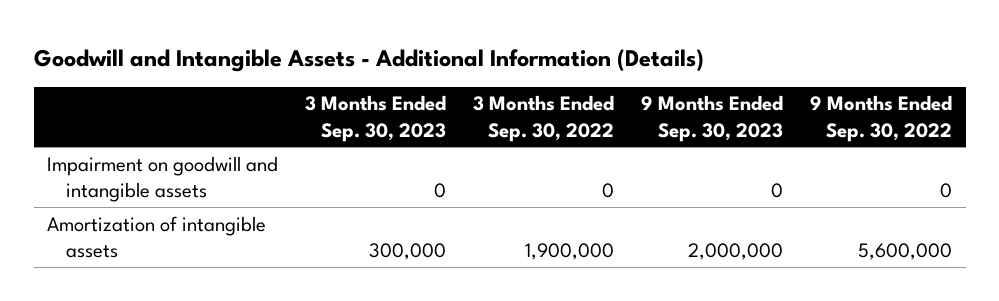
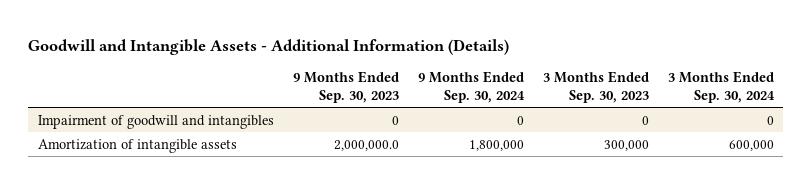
- | 3 Months Ended Sep. 30, 2023 | 3 Months Ended Sep. 30, 2022 | 9 Months Ended Sep. 30, 2023 | 9 Months Ended Sep. 30, 2022
+ | 9 Months Ended Sep. 30, 2023 | 9 Months Ended Sep. 30, 2024 | 3 Months Ended Sep. 30, 2023 | 3 Months Ended Sep. 30, 2024
- Impairment on goodwill and intangible assets | 0 | 0 | 0 | 0
- Amortization of intangible assets | 300,000 | 1,900,000 | 2,000,000 | 5,600,000
+ Impairment of goodwill and intangibles | 0 | 0 | 0 | 0
+ Amortization of intangible assets | 2,000,000.0 | 1,800,000 | 300,000 | 600,000

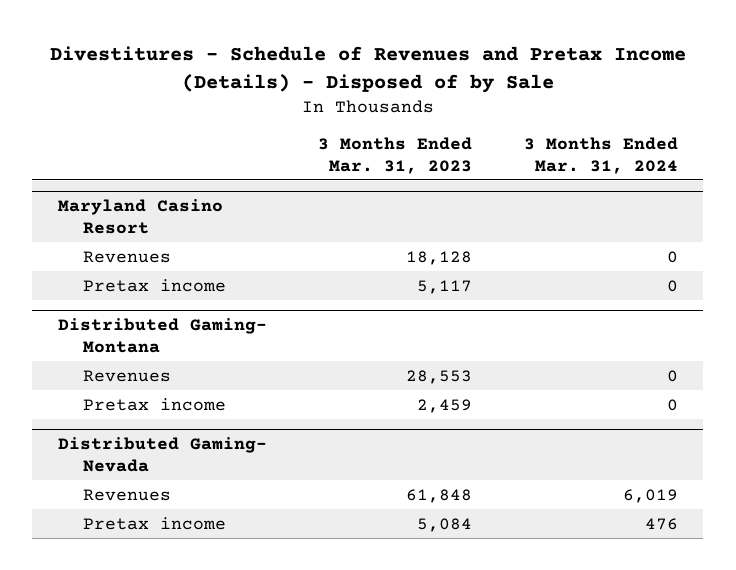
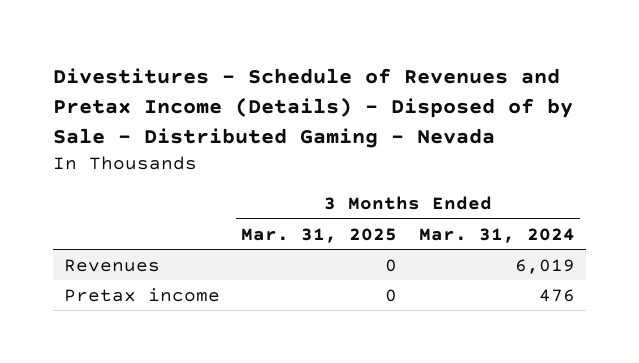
- Divestitures - Schedule of Revenues and Pretax Income (Details) - Disposed of by Sale
+ Divestitures - Schedule of Revenues and Pretax Income (Details) - Disposed of by Sale - Distributed Gaming - Nevada
- | 3 Months Ended Mar. 31, 2023 | 3 Months Ended Mar. 31, 2024
+ | 3 Months Ended Mar. 31, 2025 | 3 Months Ended Mar. 31, 2024
- Maryland Casino Resort
- Revenues | 18,128 | 0
- Pretax income | 5,117 | 0
- Distributed Gaming- Montana
- Revenues | 28,553 | 0
- Pretax income | 2,459 | 0
- Distributed Gaming- Nevada

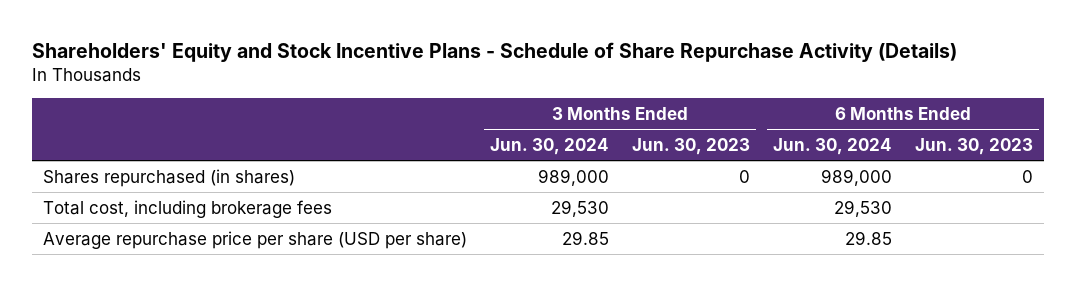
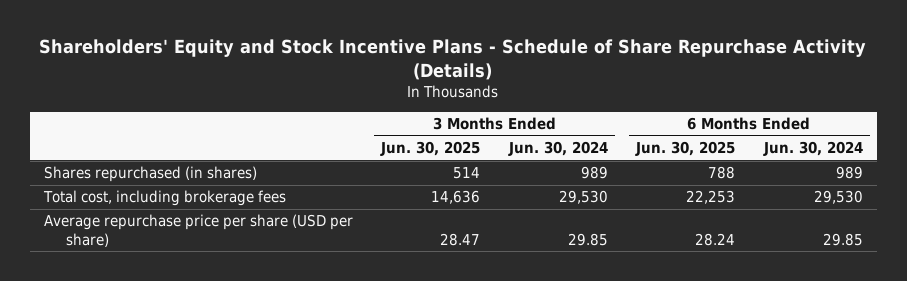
- | 3 Months Ended Jun. 30, 2024 | 3 Months Ended Jun. 30, 2023 | 6 Months Ended Jun. 30, 2024 | 6 Months Ended Jun. 30, 2023
+ | 3 Months Ended Jun. 30, 2025 | 3 Months Ended Jun. 30, 2024 | 6 Months Ended Jun. 30, 2025 | 6 Months Ended Jun. 30, 2024
- Shares repurchased (in shares) | 989,000 | 0 | 989,000 | 0
+ Shares repurchased (in shares) | 514 | 989 | 788 | 989

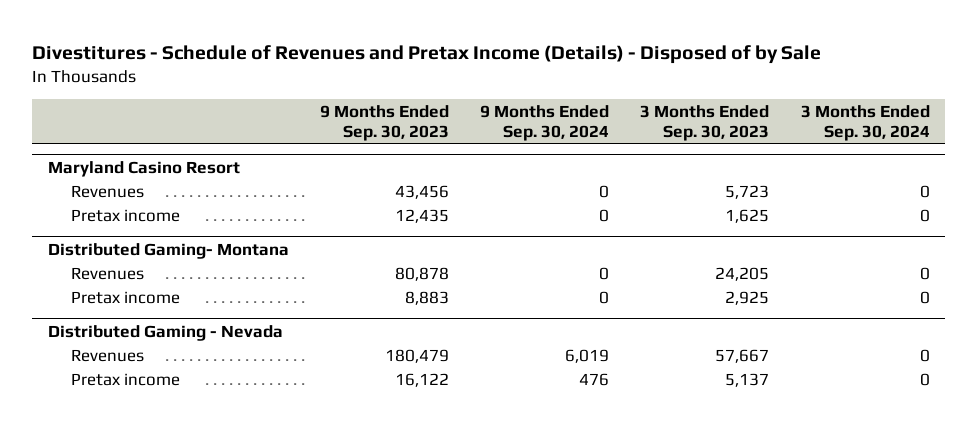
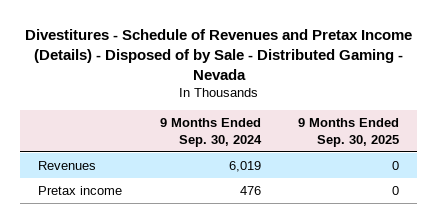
- Divestitures - Schedule of Revenues and Pretax Income (Details) - Disposed of by Sale
+ Divestitures - Schedule of Revenues and Pretax Income (Details) - Disposed of by Sale - Distributed Gaming - Nevada
- | 9 Months Ended Sep. 30, 2023 | 9 Months Ended Sep. 30, 2024 | 3 Months Ended Sep. 30, 2023 | 3 Months Ended Sep. 30, 2024
+ | 9 Months Ended Sep. 30, 2024 | 9 Months Ended Sep. 30, 2025
- Maryland Casino Resort
- Revenues | 43,456 | 0 | 5,723 | 0
- Pretax income | 12,435 | 0 | 1,625 | 0
- Distributed Gaming- Montana
- Revenues | 80,878 | 0 | 24,205 | 0
- Pretax income | 8,883 | 0 | 2,925 | 0
- Distributed Gaming - Nevada

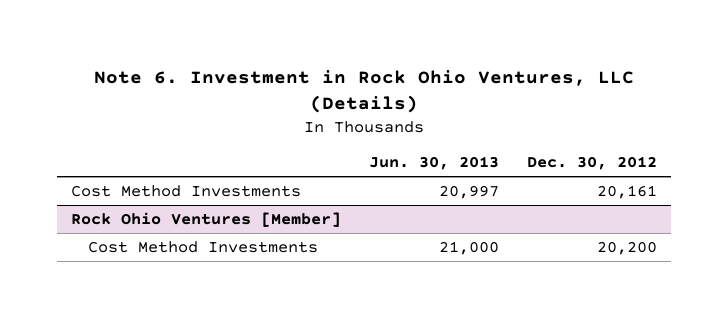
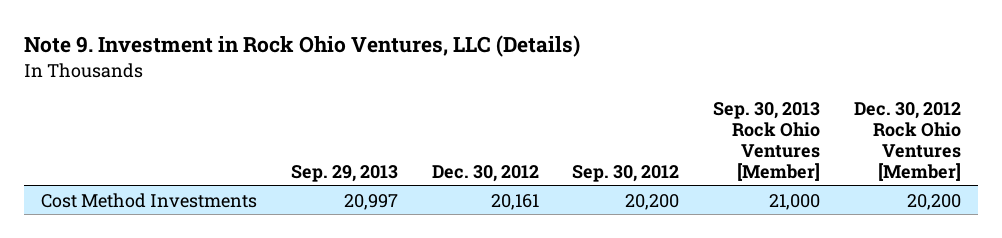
- Note 6. Investment in Rock Ohio Ventures, LLC (Details)
+ Note 9. Investment in Rock Ohio Ventures, LLC (Details)
- | Jun. 30, 2013 | Dec. 30, 2012
+ | Sep. 29, 2013 | Dec. 30, 2012 | Sep. 30, 2012 | Sep. 30, 2013 Rock Ohio Ventures [Member] | Dec. 30, 2012 Rock Ohio Ventures [Member]
- Rock Ohio Ventures [Member]
- Cost Method Investments | 21,000 | 20,200

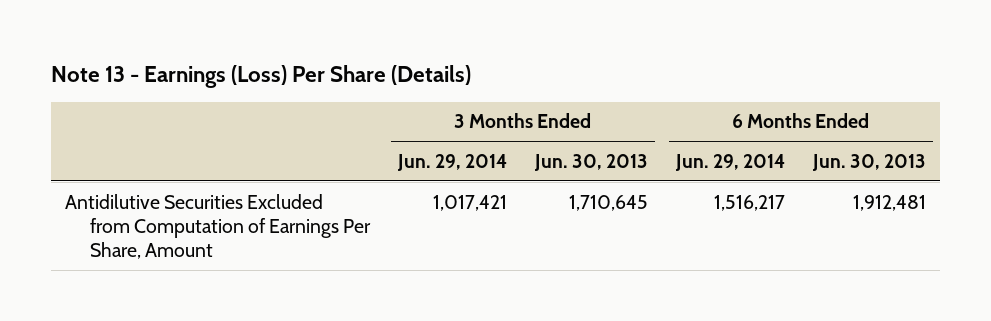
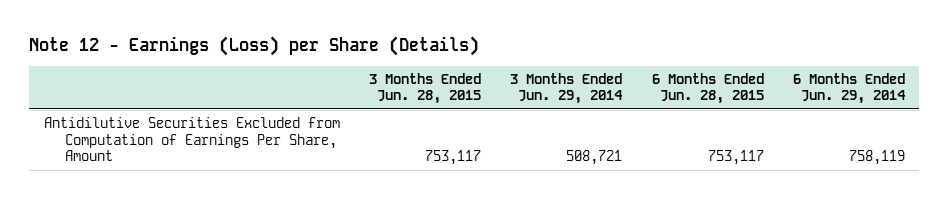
- Note 13 - Earnings (Loss) Per Share (Details)
+ Note 12 - Earnings (Loss) per Share (Details)
- | 3 Months Ended Jun. 29, 2014 | 3 Months Ended Jun. 30, 2013 | 6 Months Ended Jun. 29, 2014 | 6 Months Ended Jun. 30, 2013
+ | 3 Months Ended Jun. 28, 2015 | 3 Months Ended Jun. 29, 2014 | 6 Months Ended Jun. 28, 2015 | 6 Months Ended Jun. 29, 2014
- Antidilutive Securities Excluded from Computation of Earnings Per Share, Amount | 1,017,421 | 1,710,645 | 1,516,217 | 1,912,481
+ Antidilutive Securities Excluded from Computation of Earnings Per Share, Amount | 753,117 | 508,721 | 753,117 | 758,119

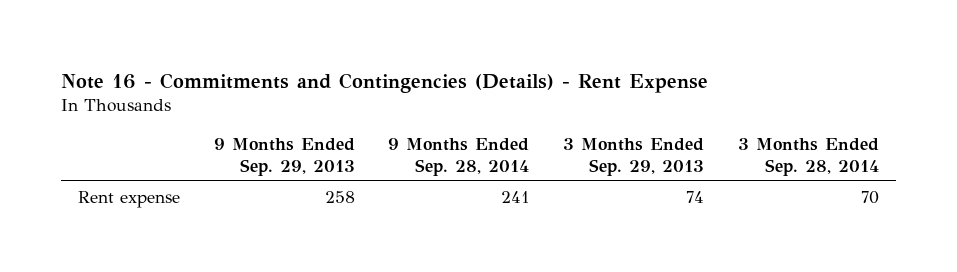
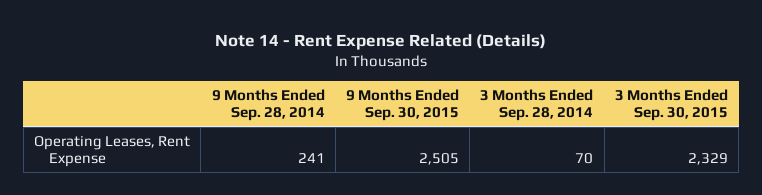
- Note 16 - Commitments and Contingencies (Details) - Rent Expense
+ Note 14 - Rent Expense Related (Details)
- | 9 Months Ended Sep. 29, 2013 | 9 Months Ended Sep. 28, 2014 | 3 Months Ended Sep. 29, 2013 | 3 Months Ended Sep. 28, 2014
+ | 9 Months Ended Sep. 28, 2014 | 9 Months Ended Sep. 30, 2015 | 3 Months Ended Sep. 28, 2014 | 3 Months Ended Sep. 30, 2015
- Rent expense | 258 | 241 | 74 | 70
+ Operating Leases, Rent Expense | 241 | 2,505 | 70 | 2,329

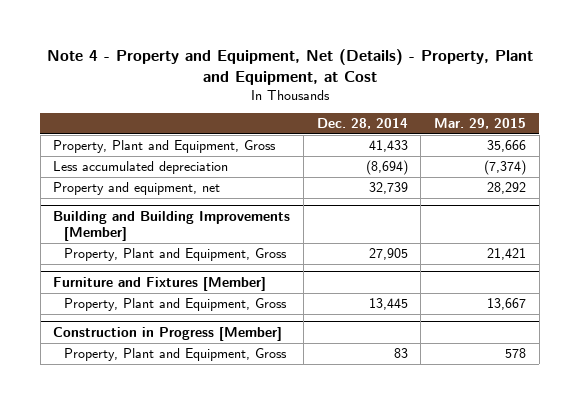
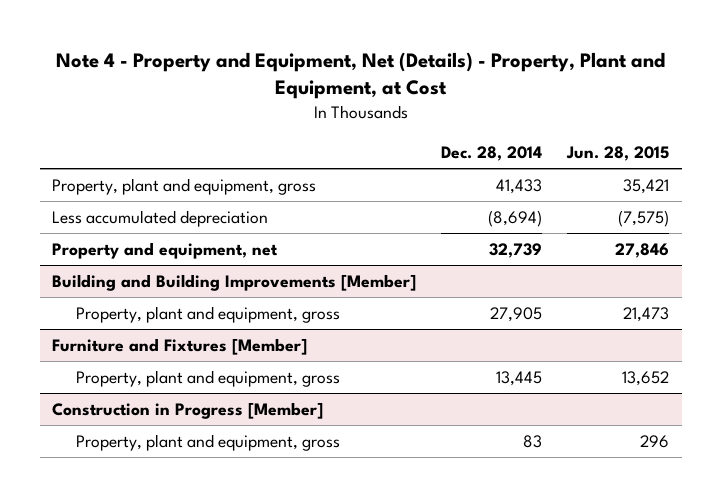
- | Dec. 28, 2014 | Mar. 29, 2015
+ | Dec. 28, 2014 | Jun. 28, 2015
- Property, Plant and Equipment, Gross | 41,433 | 35,666
+ Property, plant and equipment, gross | 41,433 | 35,421
@ Building and Building Improvements [Member]
- Property, Plant and Equipment, Gross | 27,905 | 21,421
+ Property, plant and equipment, gross | 27,905 | 21,473
@ Furniture and Fixtures [Member]
- Property, Plant and Equipment, Gross | 13,445 | 13,667
+ Property, plant and equipment, gross | 13,445 | 13,652
@ Construction in Progress [Member]
- Property, Plant and Equipment, Gross | 83 | 578
+ Property, plant and equipment, gross | 83 | 296

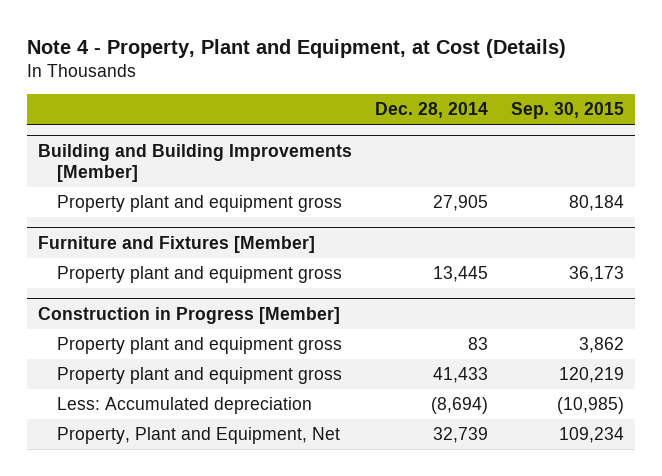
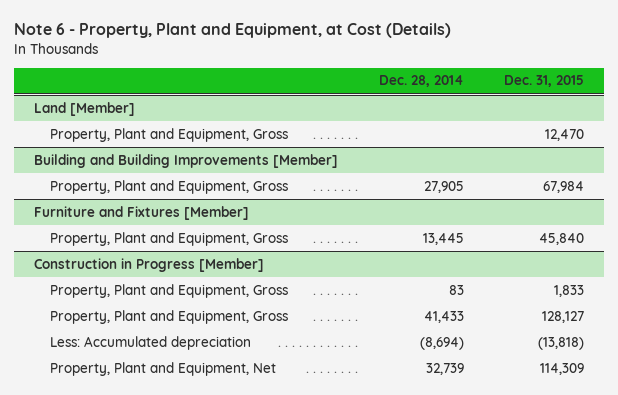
- Note 4 - Property, Plant and Equipment, at Cost (Details)
+ Note 6 - Property, Plant and Equipment, at Cost (Details)
- | Dec. 28, 2014 | Sep. 30, 2015
+ | Dec. 28, 2014 | Dec. 31, 2015
+ Land [Member]
+ Property, Plant and Equipment, Gross | | 12,470
@ Building and Building Improvements [Member]
- Property plant and equipment gross | 27,905 | 80,184
+ Property, Plant and Equipment, Gross | 27,905 | 67,984
@ Furniture and Fixtures [Member]
- Property plant and equipment gross | 13,445 | 36,173
+ Property, Plant and Equipment, Gross | 13,445 | 45,840
@ Construction in Progress [Member]
- Property plant and equipment gross | 83 | 3,862
- Property plant and equipment gross | 41,433 | 120,219
+ Property, Plant and Equipment, Gross | 83 | 1,833
+ Property, Plant and Equipment, Gross | 41,433 | 128,127

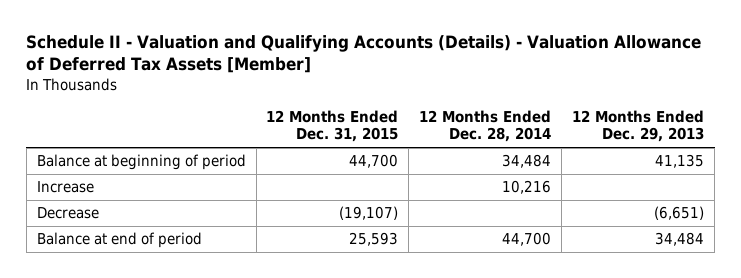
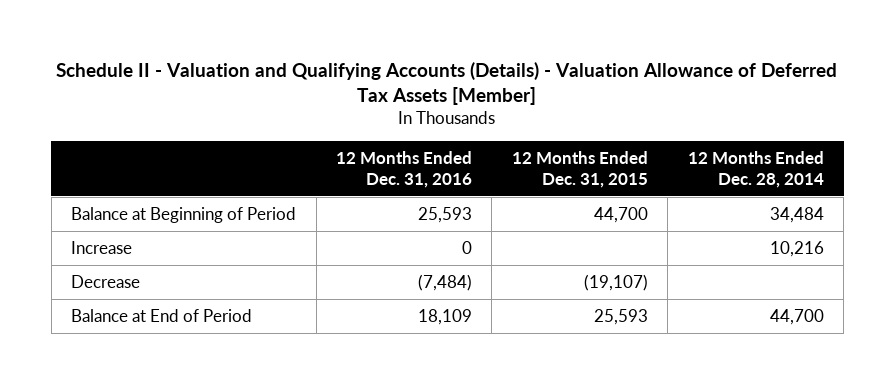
- | 12 Months Ended Dec. 31, 2015 | 12 Months Ended Dec. 28, 2014 | 12 Months Ended Dec. 29, 2013
+ | 12 Months Ended Dec. 31, 2016 | 12 Months Ended Dec. 31, 2015 | 12 Months Ended Dec. 28, 2014
- Balance at beginning of period | 44,700 | 34,484 | 41,135
+ Balance at Beginning of Period | 25,593 | 44,700 | 34,484
- Balance at end of period | 25,593 | 44,700 | 34,484
+ Balance at End of Period | 18,109 | 25,593 | 44,700

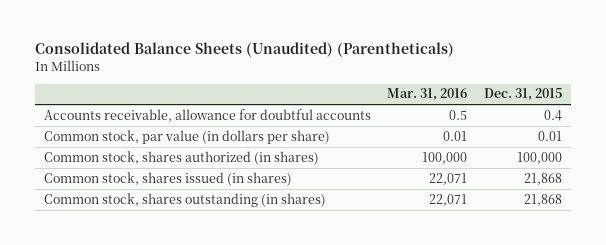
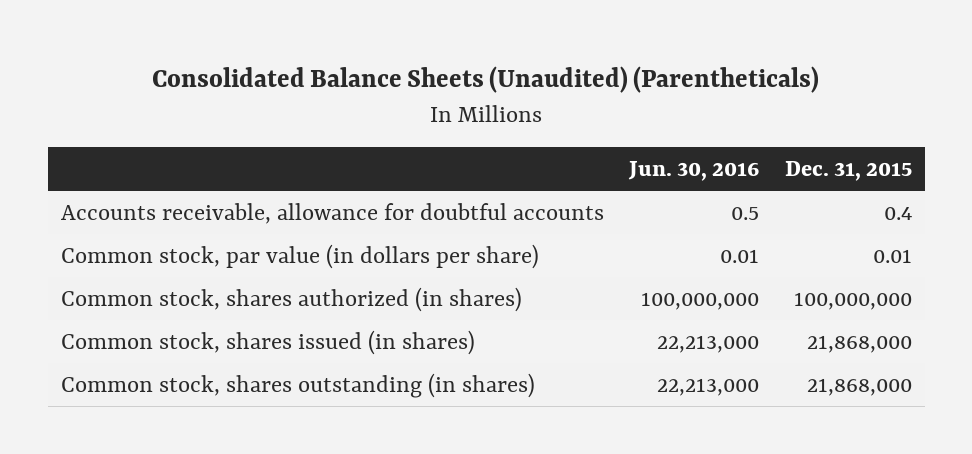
- | Mar. 31, 2016 | Dec. 31, 2015
+ | Jun. 30, 2016 | Dec. 31, 2015
- Common stock, shares authorized (in shares) | 100,000 | 100,000
- Common stock, shares issued (in shares) | 22,071 | 21,868
- Common stock, shares outstanding (in shares) | 22,071 | 21,868
+ Common stock, shares authorized (in shares) | 100,000,000 | 100,000,000
+ Common stock, shares issued (in shares) | 22,213,000 | 21,868,000
+ Common stock, shares outstanding (in shares) | 22,213,000 | 21,868,000

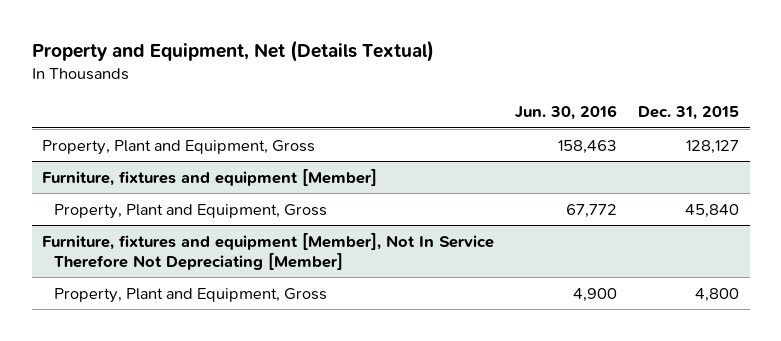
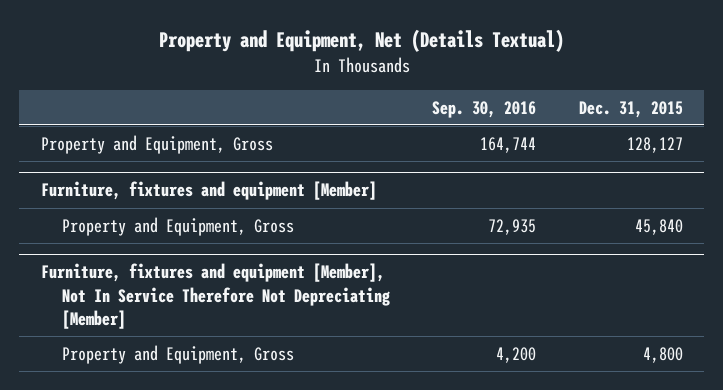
- | Jun. 30, 2016 | Dec. 31, 2015
+ | Sep. 30, 2016 | Dec. 31, 2015
- Property, Plant and Equipment, Gross | 158,463 | 128,127
+ Property and Equipment, Gross | 164,744 | 128,127
@ Furniture, fixtures and equipment [Member]
- Property, Plant and Equipment, Gross | 67,772 | 45,840
+ Property and Equipment, Gross | 72,935 | 45,840
@ Furniture, fixtures and equipment [Member], Not In Service Therefore Not Depreciating [Member]
- Property, Plant and Equipment, Gross | 4,900 | 4,800
+ Property and Equipment, Gross | 4,200 | 4,800

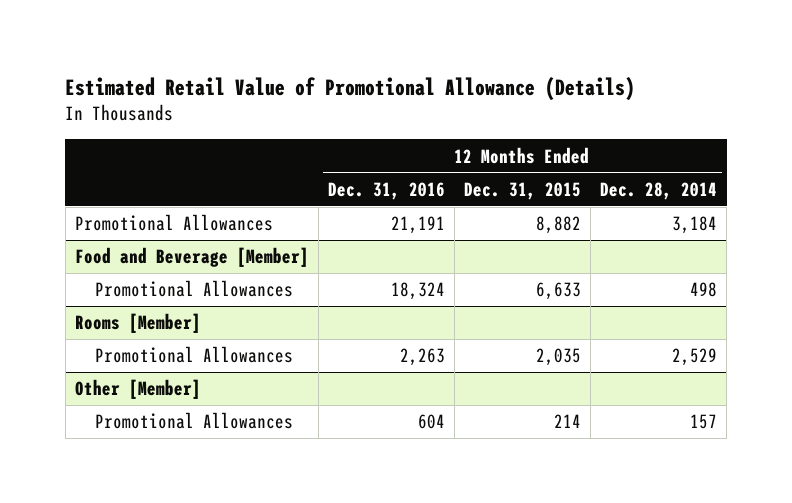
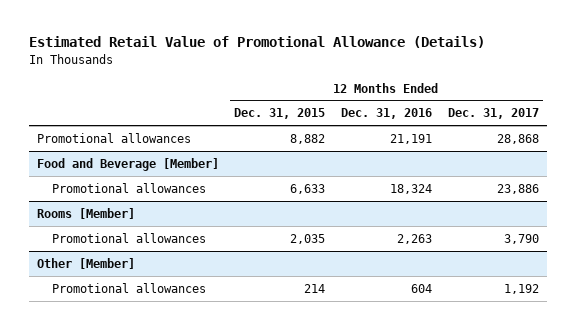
- | 12 Months Ended Dec. 31, 2016 | 12 Months Ended Dec. 31, 2015 | 12 Months Ended Dec. 28, 2014
+ | 12 Months Ended Dec. 31, 2015 | 12 Months Ended Dec. 31, 2016 | 12 Months Ended Dec. 31, 2017
- Promotional Allowances | 21,191 | 8,882 | 3,184
+ Promotional allowances | 8,882 | 21,191 | 28,868
@ Food and Beverage [Member]
- Promotional Allowances | 18,324 | 6,633 | 498
+ Promotional allowances | 6,633 | 18,324 | 23,886
@ Rooms [Member]
- Promotional Allowances | 2,263 | 2,035 | 2,529
+ Promotional allowances | 2,035 | 2,263 | 3,790
@ Other [Member]
- Promotional Allowances | 604 | 214 | 157
+ Promotional allowances | 214 | 604 | 1,192

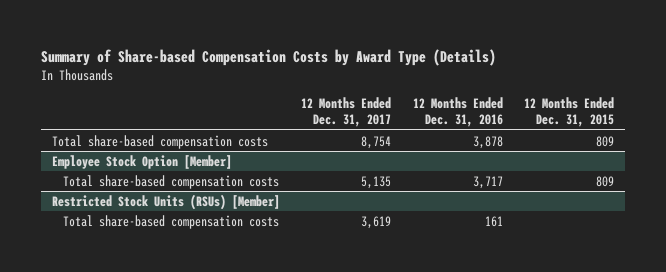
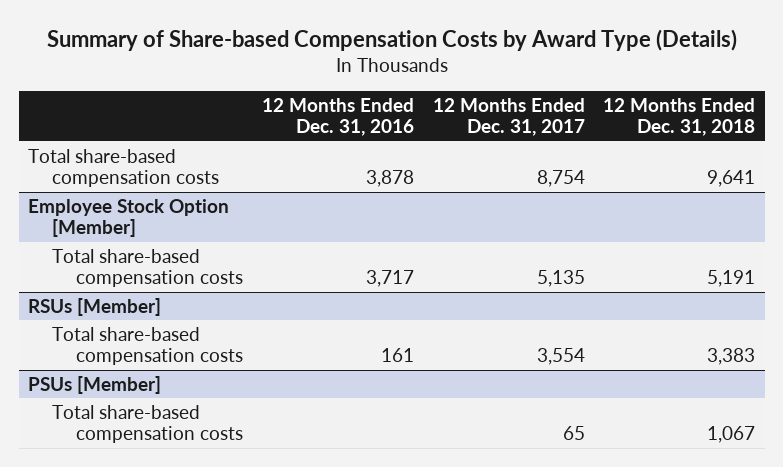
- | 12 Months Ended Dec. 31, 2017 | 12 Months Ended Dec. 31, 2016 | 12 Months Ended Dec. 31, 2015
+ | 12 Months Ended Dec. 31, 2016 | 12 Months Ended Dec. 31, 2017 | 12 Months Ended Dec. 31, 2018
- Restricted Stock Units (RSUs) [Member]
- Total share-based compensation costs | 3,619 | 161 |
+ RSUs [Member]
+ Total share-based compensation costs | 161 | 3,554 | 3,383
+ PSUs [Member]
+ Total share-based compensation costs | | 65 | 1,067

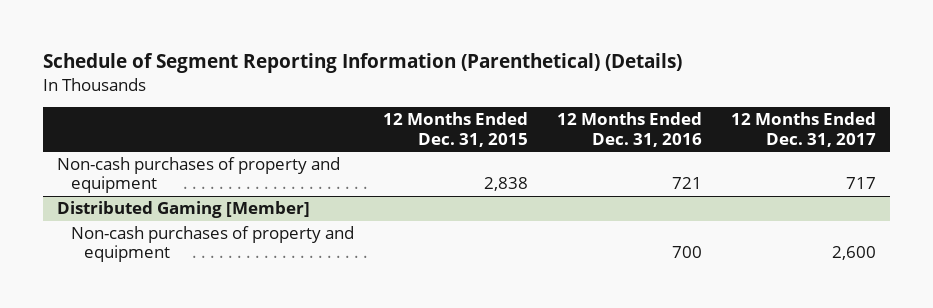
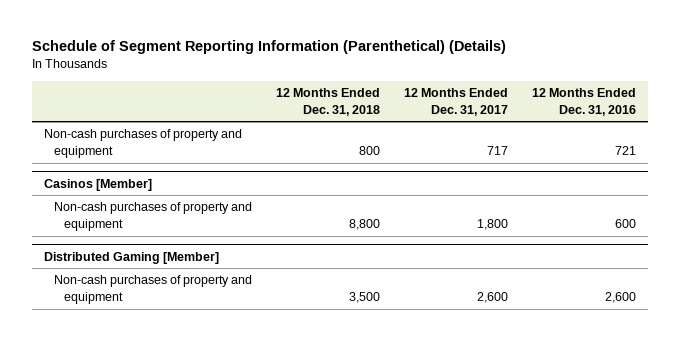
- | 12 Months Ended Dec. 31, 2015 | 12 Months Ended Dec. 31, 2016 | 12 Months Ended Dec. 31, 2017
+ | 12 Months Ended Dec. 31, 2018 | 12 Months Ended Dec. 31, 2017 | 12 Months Ended Dec. 31, 2016
+ Casinos [Member]
+ Non-cash purchases of property and equipment | 8,800 | 1,800 | 600
@ Distributed Gaming [Member]
- Non-cash purchases of property and equipment | | 700 | 2,600
+ Non-cash purchases of property and equipment | 3,500 | 2,600 | 2,600

